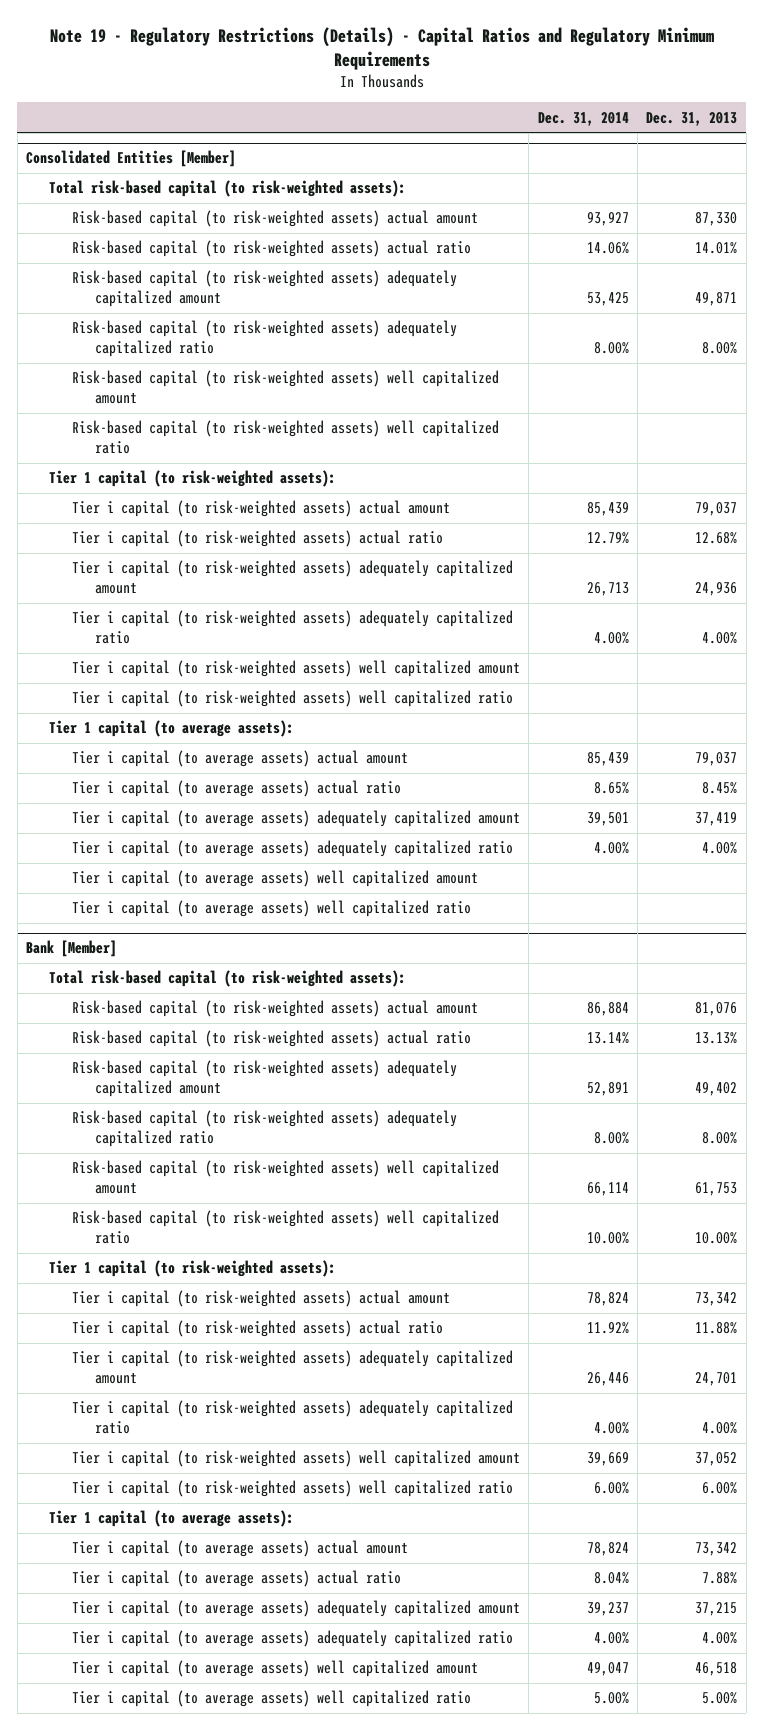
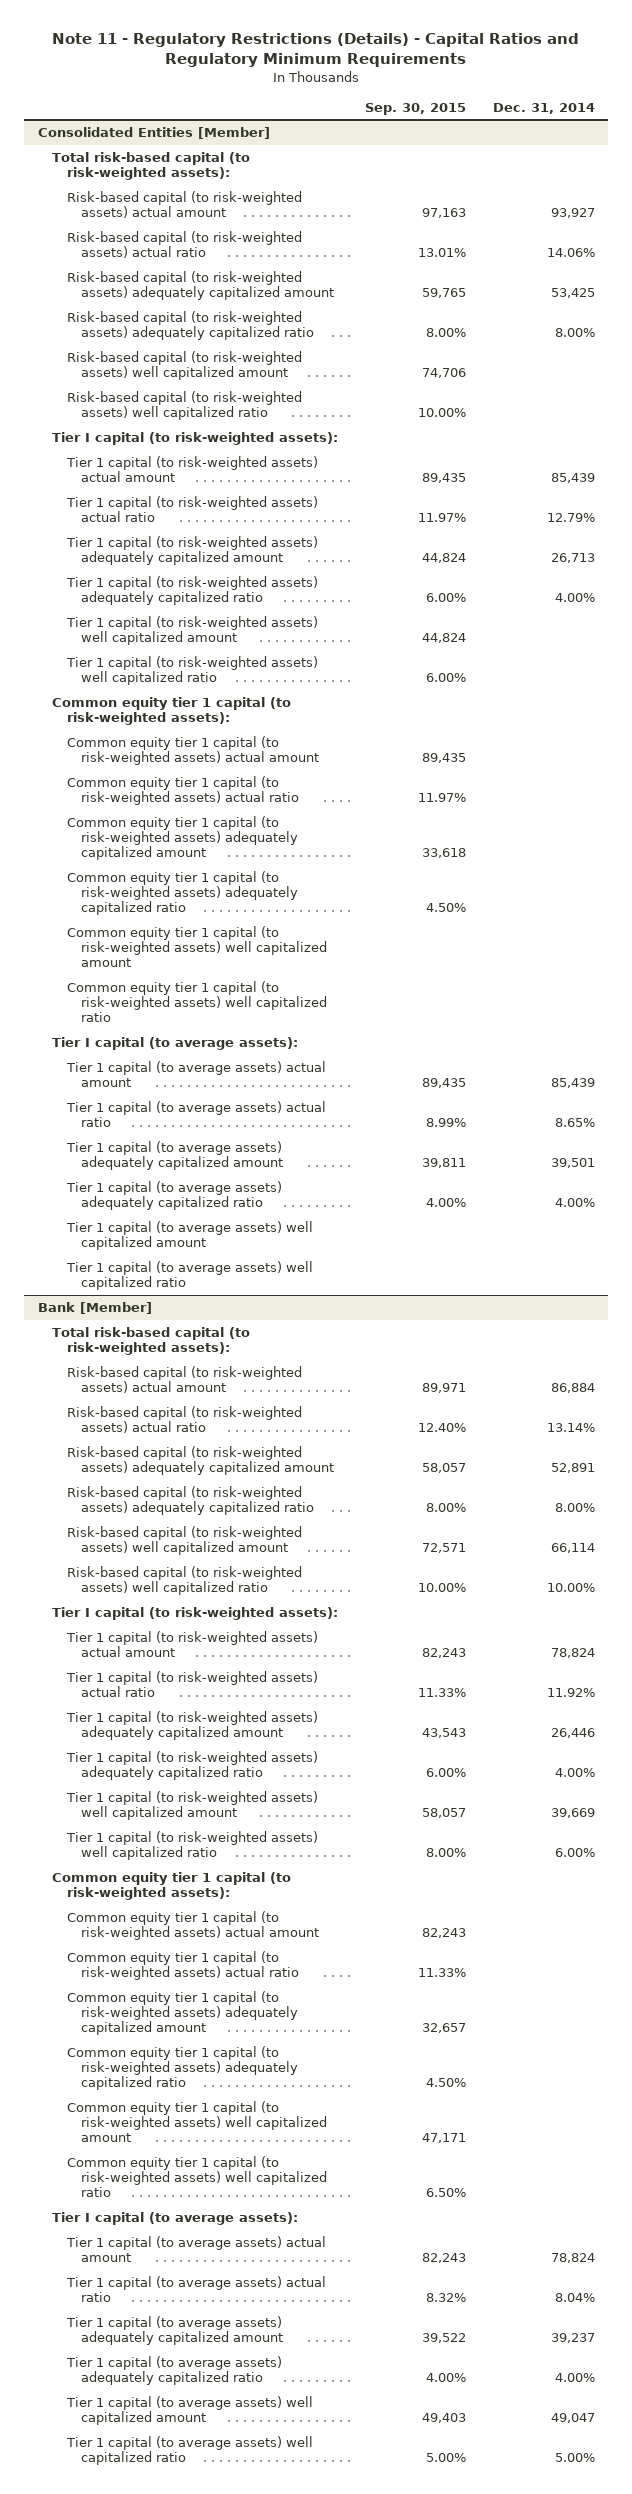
- Note 19 - Regulatory Restrictions (Details) - Capital Ratios and Regulatory Minimum Requirements
+ Note 11 - Regulatory Restrictions (Details) - Capital Ratios and Regulatory Minimum Requirements
- | Dec. 31, 2014 | Dec. 31, 2013
+ | Sep. 30, 2015 | Dec. 31, 2014
@ Consolidated Entities [Member]
- Tier 1 capital (to risk-weighted assets):
- Tier i capital (to risk-weighted assets) actual amount | 85,439 | 79,037
- Tier i capital (to risk-weighted assets) actual ratio | 12.79% | 12.68%
- Tier i capital (to risk-weighted assets) adequately capitalized amount | 26,713 | 24,936
- Tier i capital (to risk-weighted assets) adequately capitalized ratio | 4.00% | 4.00%
- Tier i capital (to risk-weighted assets) well capitalized amount
- Tier i capital (to risk-weighted assets) well capitalized ratio
- Tier 1 capital (to average assets):
- Tier i capital (to average assets) actual amount | 85,439 | 79,037
- Tier i capital (to average assets) actual ratio | 8.65% | 8.45%
- Tier i capital (to average assets) adequately capitalized amount | 39,501 | 37,419
- Tier i capital (to average assets) adequately capitalized ratio | 4.00% | 4.00%
- Tier i capital (to average assets) well capitalized amount
- Tier i capital (to average assets) well capitalized ratio
+ Tier I capital (to risk-weighted assets):
+ Tier 1 capital (to risk-weighted assets) actual amount | 89,435 | 85,439
+ Tier 1 capital (to risk-weighted assets) actual ratio | 11.97% | 12.79%
+ Tier 1 capital (to risk-weighted assets) adequately capitalized amount | 44,824 | 26,713
+ Tier 1 capital (to risk-weighted assets) adequately capitalized ratio | 6.00% | 4.00%
+ Tier 1 capital (to risk-weighted assets) well capitalized amount | 44,824 |
+ Tier 1 capital (to risk-weighted assets) well capitalized ratio | 6.00% |
+ Common equity tier 1 capital (to risk-weighted assets):
+ Common equity tier 1 capital (to risk-weighted assets) actual amount | 89,435 |
+ Common equity tier 1 capital (to risk-weighted assets) actual ratio | 11.97% |
+ Common equity tier 1 capital (to risk-weighted assets) adequately capitalized amount | 33,618 |
+ Common equity tier 1 capital (to risk-weighted assets) adequately capitalized ratio | 4.50% |
+ Common equity tier 1 capital (to risk-weighted assets) well capitalized amount
+ Common equity tier 1 capital (to risk-weighted assets) well capitalized ratio
+ Tier I capital (to average assets):
+ Tier 1 capital (to average assets) actual amount | 89,435 | 85,439
+ Tier 1 capital (to average assets) actual ratio | 8.99% | 8.65%
+ Tier 1 capital (to average assets) adequately capitalized amount | 39,811 | 39,501
+ Tier 1 capital (to average assets) adequately capitalized ratio | 4.00% | 4.00%
+ Tier 1 capital (to average assets) well capitalized amount
+ Tier 1 capital (to average assets) well capitalized ratio
@ Bank [Member]
- Tier 1 capital (to risk-weighted assets):
- Tier i capital (to risk-weighted assets) actual amount | 78,824 | 73,342
- Tier i capital (to risk-weighted assets) actual ratio | 11.92% | 11.88%
- Tier i capital (to risk-weighted assets) adequately capitalized amount | 26,446 | 24,701
- Tier i capital (to risk-weighted assets) adequately capitalized ratio | 4.00% | 4.00%
- Tier i capital (to risk-weighted assets) well capitalized amount | 39,669 | 37,052
- Tier i capital (to risk-weighted assets) well capitalized ratio | 6.00% | 6.00%
- Tier 1 capital (to average assets):
- Tier i capital (to average assets) actual amount | 78,824 | 73,342
- Tier i capital (to average assets) actual ratio | 8.04% | 7.88%
- Tier i capital (to average assets) adequately capitalized amount | 39,237 | 37,215
- Tier i capital (to average assets) adequately capitalized ratio | 4.00% | 4.00%
- Tier i capital (to average assets) well capitalized amount | 49,047 | 46,518
- Tier i capital (to average assets) well capitalized ratio | 5.00% | 5.00%
+ Tier I capital (to risk-weighted assets):
+ Tier 1 capital (to risk-weighted assets) actual amount | 82,243 | 78,824
+ Tier 1 capital (to risk-weighted assets) actual ratio | 11.33% | 11.92%
+ Tier 1 capital (to risk-weighted assets) adequately capitalized amount | 43,543 | 26,446
+ Tier 1 capital (to risk-weighted assets) adequately capitalized ratio | 6.00% | 4.00%
+ Tier 1 capital (to risk-weighted assets) well capitalized amount | 58,057 | 39,669
+ Tier 1 capital (to risk-weighted assets) well capitalized ratio | 8.00% | 6.00%
+ Common equity tier 1 capital (to risk-weighted assets):
+ Common equity tier 1 capital (to risk-weighted assets) actual amount | 82,243 |
+ Common equity tier 1 capital (to risk-weighted assets) actual ratio | 11.33% |
+ Common equity tier 1 capital (to risk-weighted assets) adequately capitalized amount | 32,657 |
+ Common equity tier 1 capital (to risk-weighted assets) adequately capitalized ratio | 4.50% |
+ Common equity tier 1 capital (to risk-weighted assets) well capitalized amount | 47,171 |
+ Common equity tier 1 capital (to risk-weighted assets) well capitalized ratio | 6.50% |
+ Tier I capital (to average assets):
+ Tier 1 capital (to average assets) actual amount | 82,243 | 78,824
+ Tier 1 capital (to average assets) actual ratio | 8.32% | 8.04%
+ Tier 1 capital (to average assets) adequately capitalized amount | 39,522 | 39,237
+ Tier 1 capital (to average assets) adequately capitalized ratio | 4.00% | 4.00%
+ Tier 1 capital (to average assets) well capitalized amount | 49,403 | 49,047
+ Tier 1 capital (to average assets) well capitalized ratio | 5.00% | 5.00%

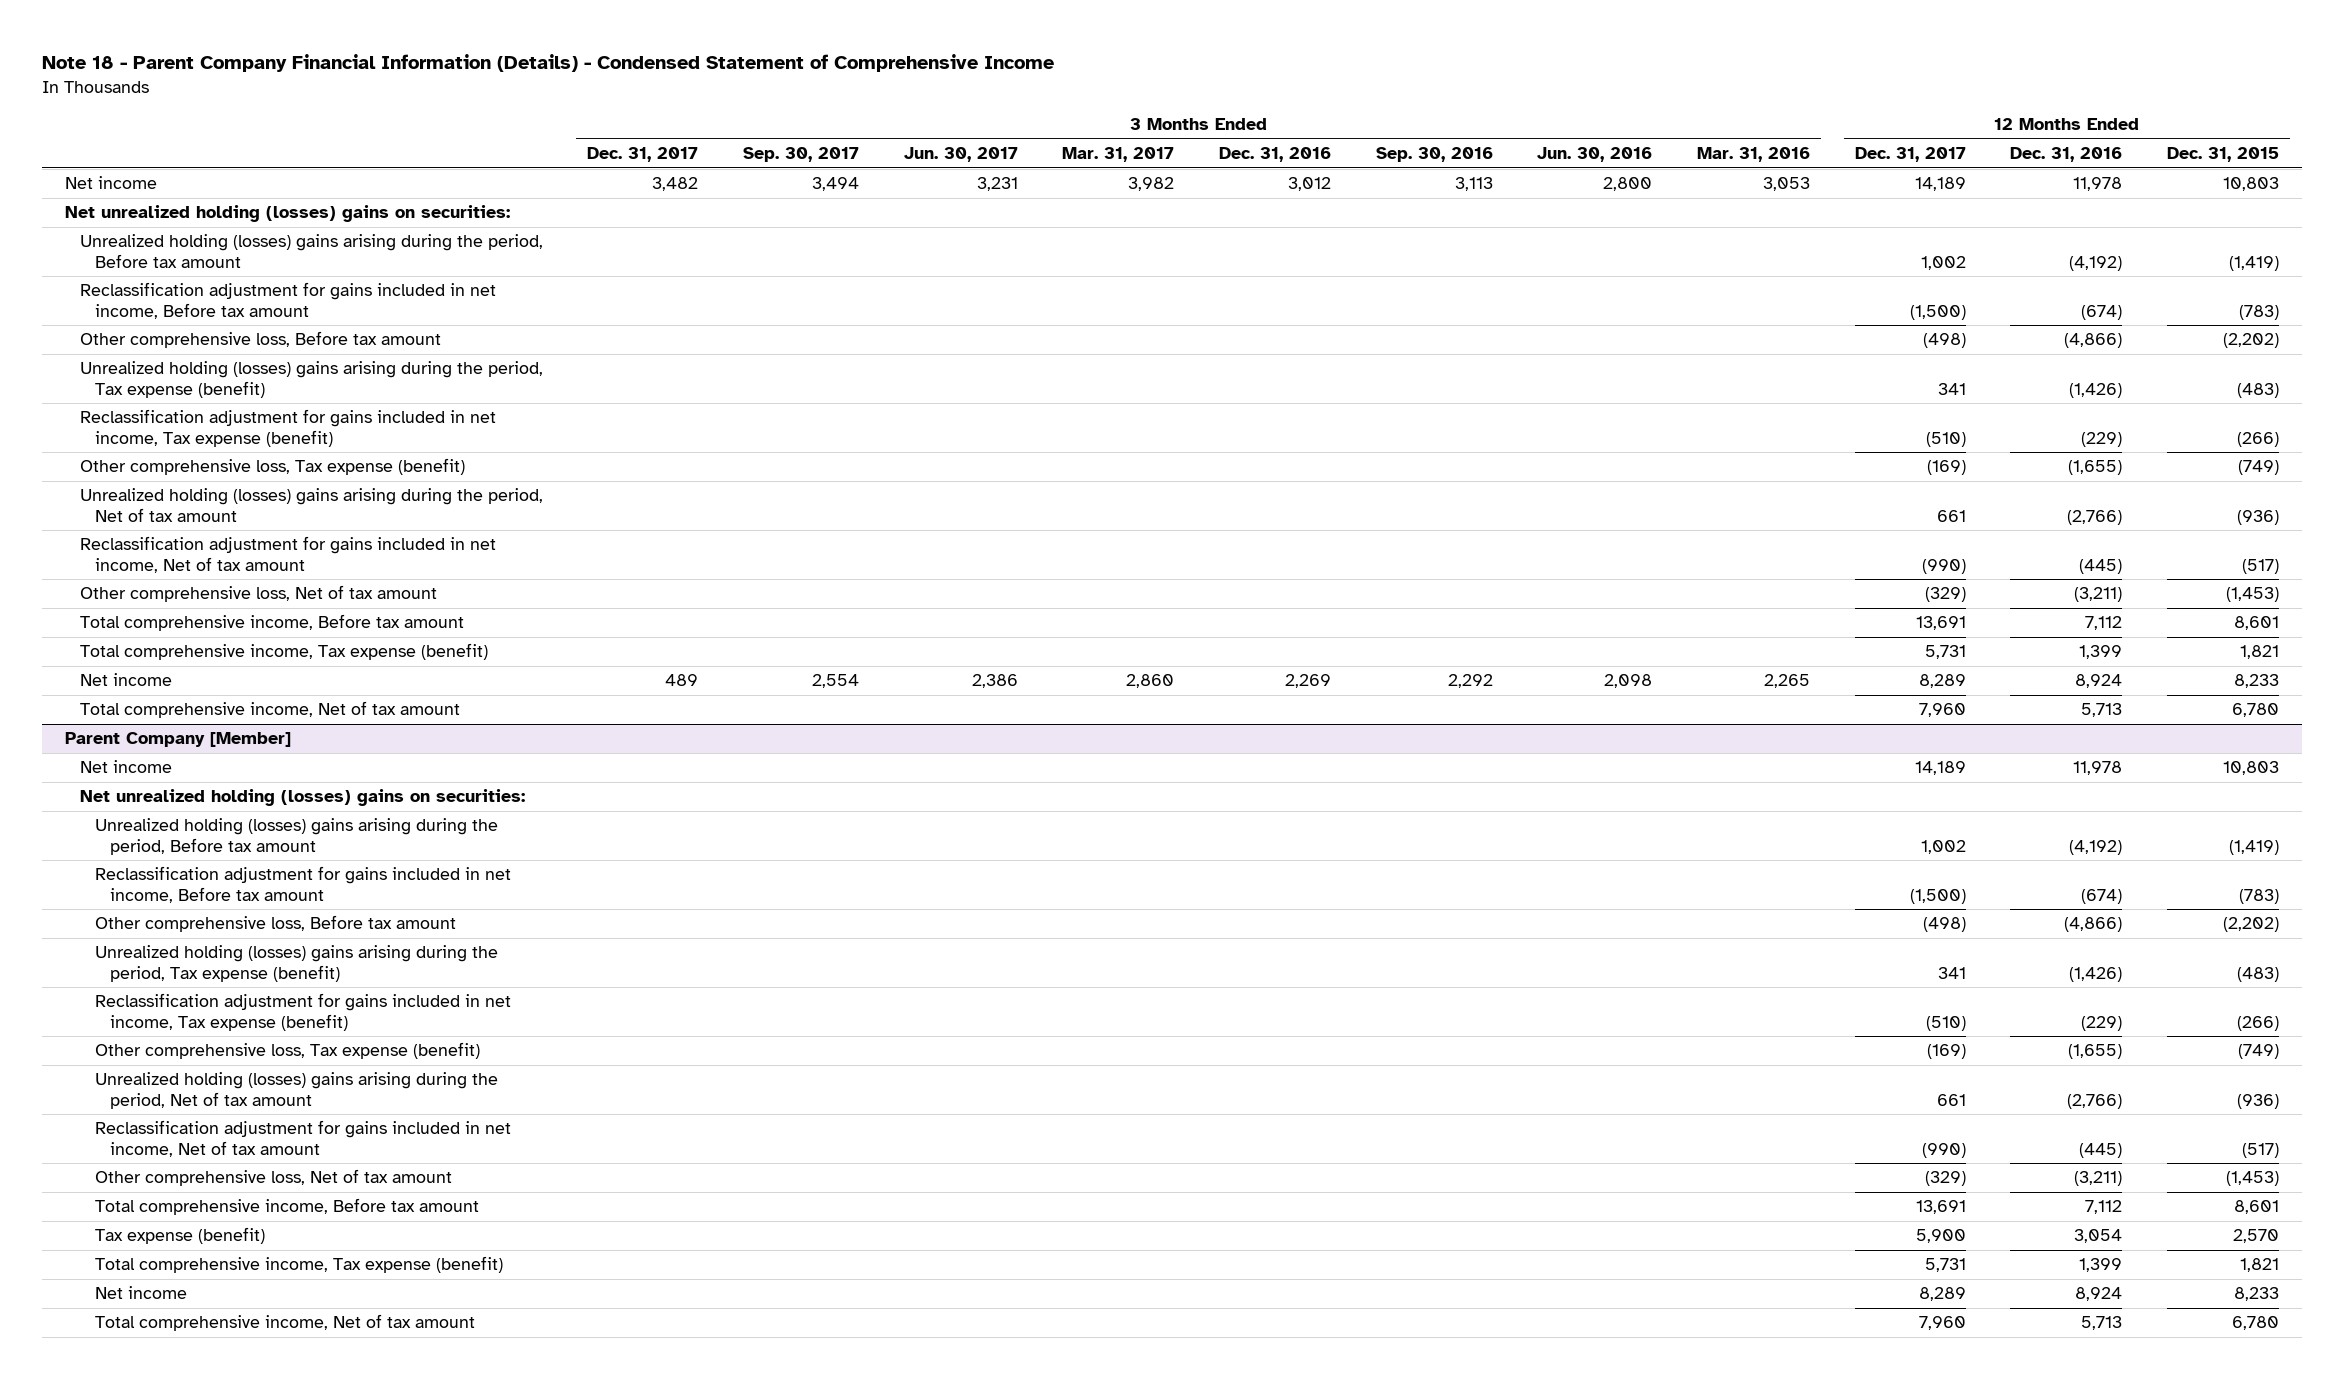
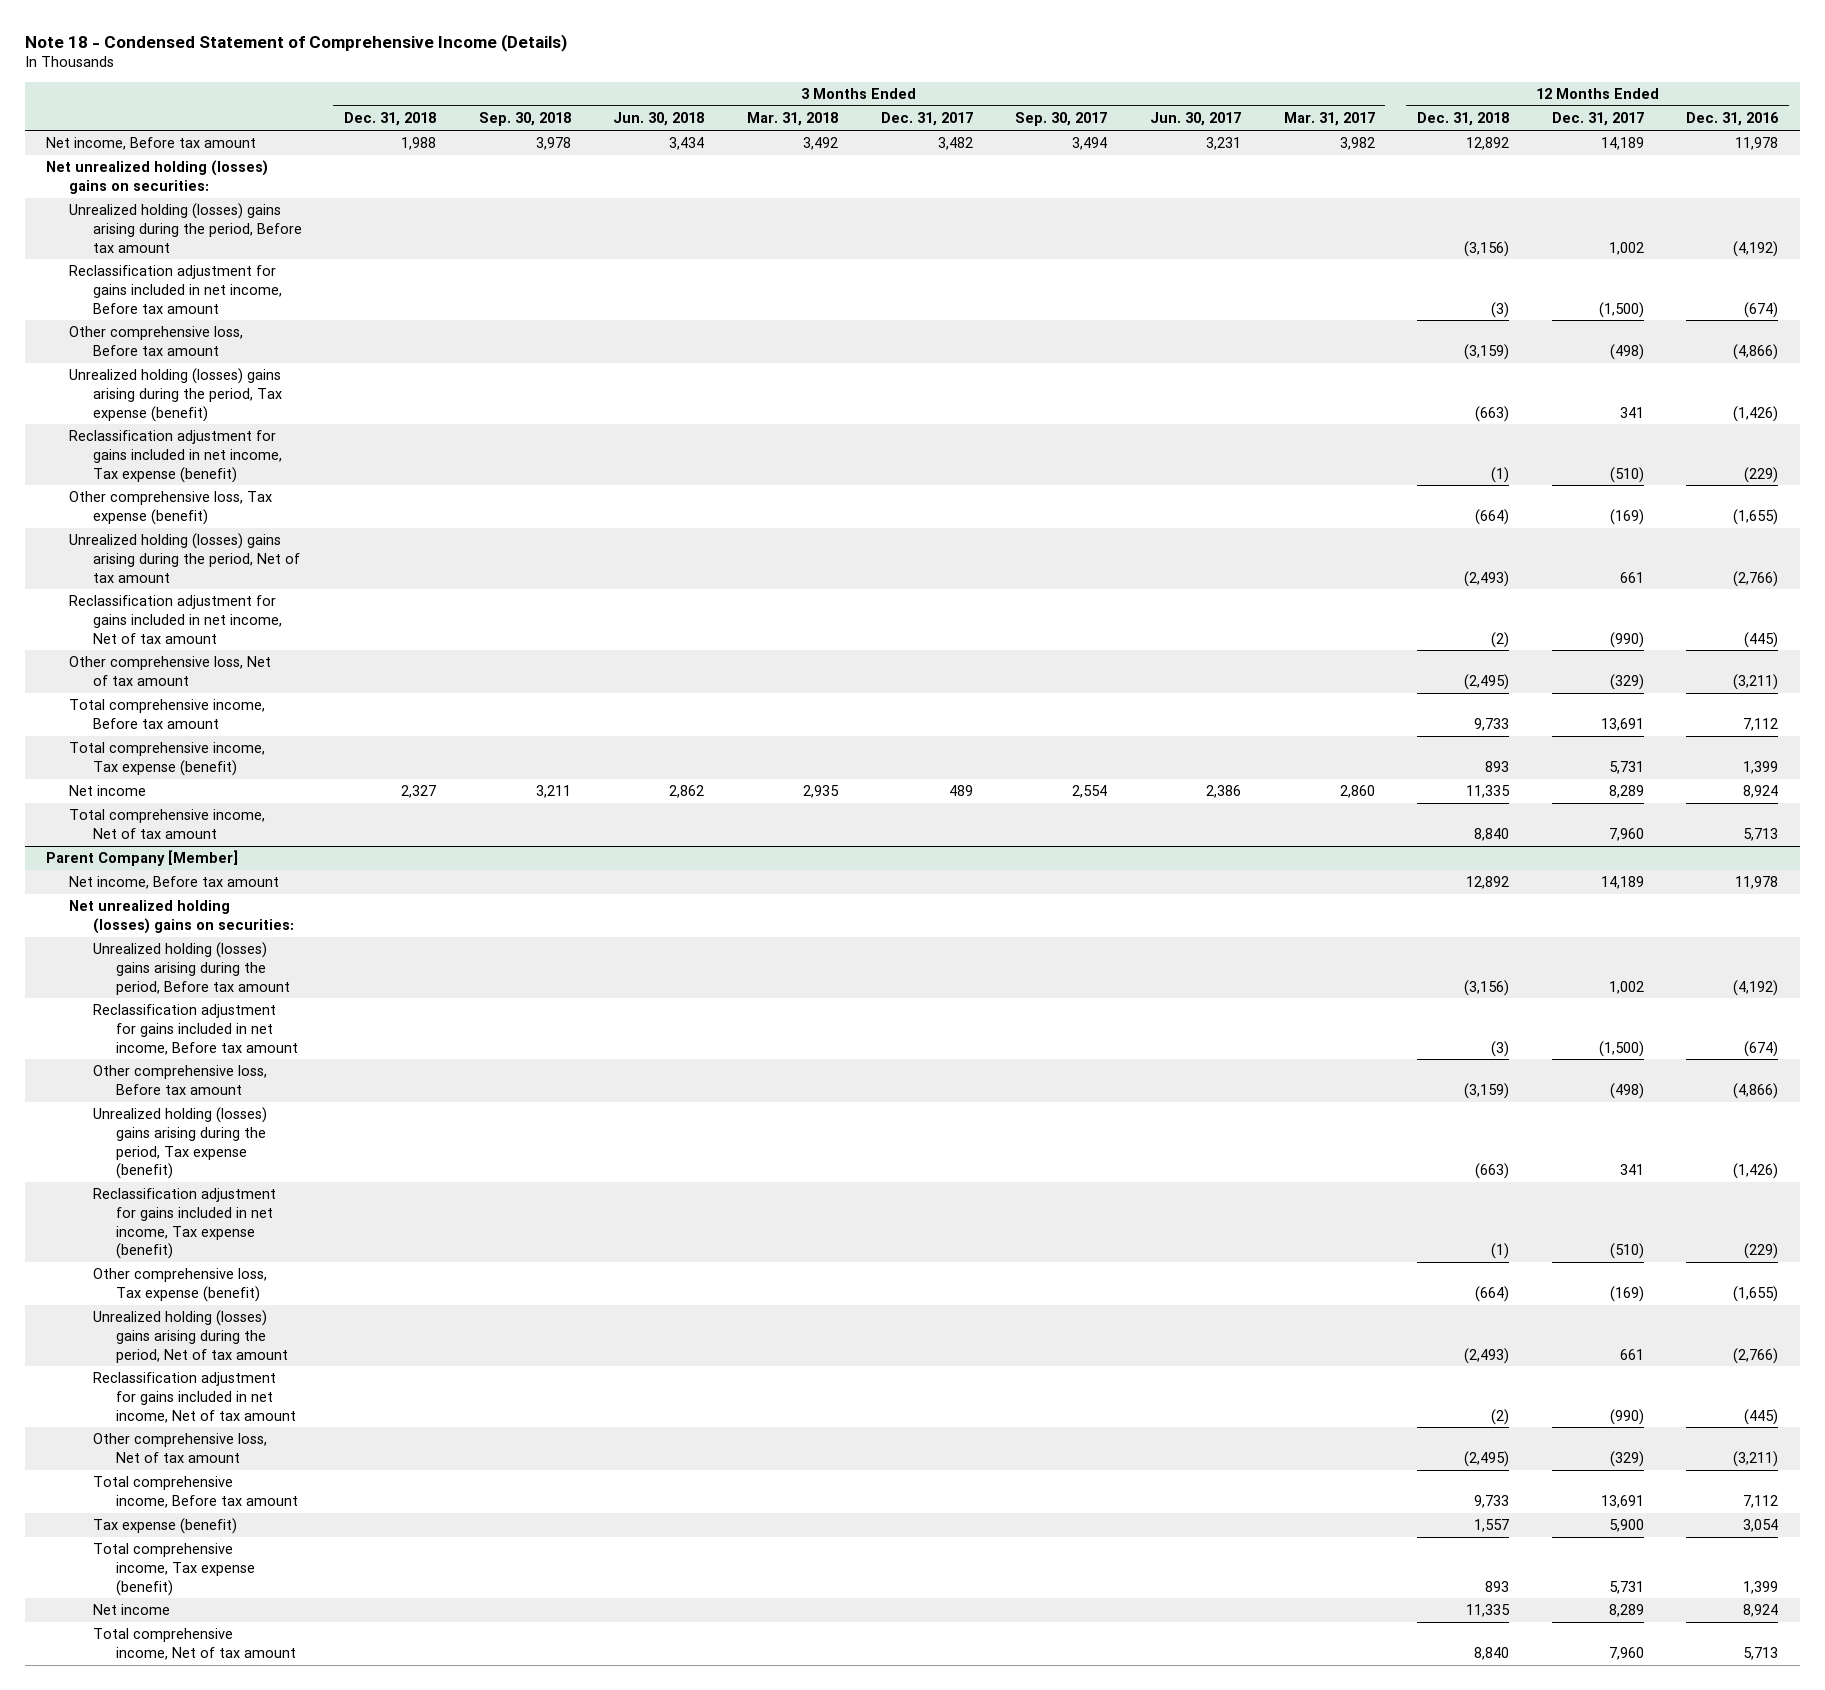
- Note 18 - Parent Company Financial Information (Details) - Condensed Statement of Comprehensive Income
+ Note 18 - Condensed Statement of Comprehensive Income (Details)
- | 3 Months Ended Dec. 31, 2017 | 3 Months Ended Sep. 30, 2017 | 3 Months Ended Jun. 30, 2017 | 3 Months Ended Mar. 31, 2017 | 3 Months Ended Dec. 31, 2016 | 3 Months Ended Sep. 30, 2016 | 3 Months Ended Jun. 30, 2016 | 3 Months Ended Mar. 31, 2016 | 12 Months Ended Dec. 31, 2017 | 12 Months Ended Dec. 31, 2016 | 12 Months Ended Dec. 31, 2015
+ | 3 Months Ended Dec. 31, 2018 | 3 Months Ended Sep. 30, 2018 | 3 Months Ended Jun. 30, 2018 | 3 Months Ended Mar. 31, 2018 | 3 Months Ended Dec. 31, 2017 | 3 Months Ended Sep. 30, 2017 | 3 Months Ended Jun. 30, 2017 | 3 Months Ended Mar. 31, 2017 | 12 Months Ended Dec. 31, 2018 | 12 Months Ended Dec. 31, 2017 | 12 Months Ended Dec. 31, 2016
- Net income | 3,482 | 3,494 | 3,231 | 3,982 | 3,012 | 3,113 | 2,800 | 3,053 | 14,189 | 11,978 | 10,803
+ Net income, Before tax amount | 1,988 | 3,978 | 3,434 | 3,492 | 3,482 | 3,494 | 3,231 | 3,982 | 12,892 | 14,189 | 11,978
@ Parent Company [Member]
- Net income | | | | | | | | | 14,189 | 11,978 | 10,803
+ Net income, Before tax amount | | | | | | | | | 12,892 | 14,189 | 11,978

